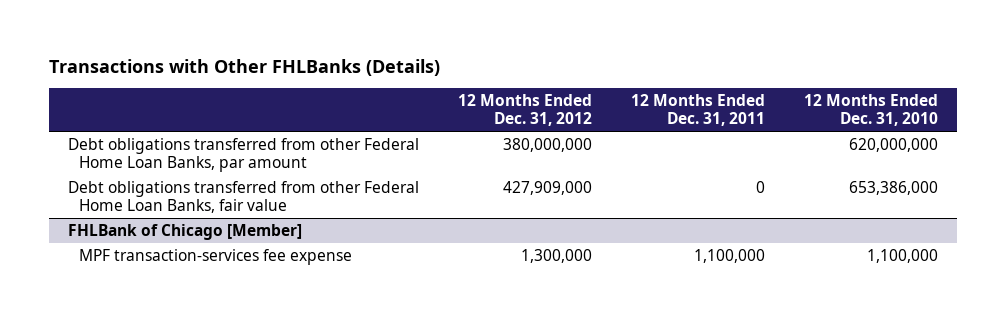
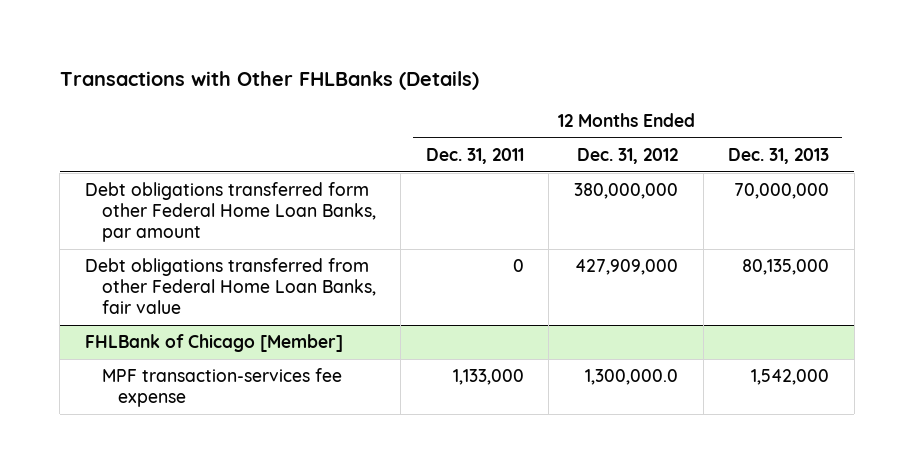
- | 12 Months Ended Dec. 31, 2012 | 12 Months Ended Dec. 31, 2011 | 12 Months Ended Dec. 31, 2010
+ | 12 Months Ended Dec. 31, 2011 | 12 Months Ended Dec. 31, 2012 | 12 Months Ended Dec. 31, 2013
- Debt obligations transferred from other Federal Home Loan Banks, par amount | 380,000,000 | | 620,000,000
+ Debt obligations transferred form other Federal Home Loan Banks, par amount | | 380,000,000 | 70,000,000
@ FHLBank of Chicago [Member]
- MPF transaction-services fee expense | 1,300,000 | 1,100,000 | 1,100,000
+ MPF transaction-services fee expense | 1,133,000 | 1,300,000.0 | 1,542,000

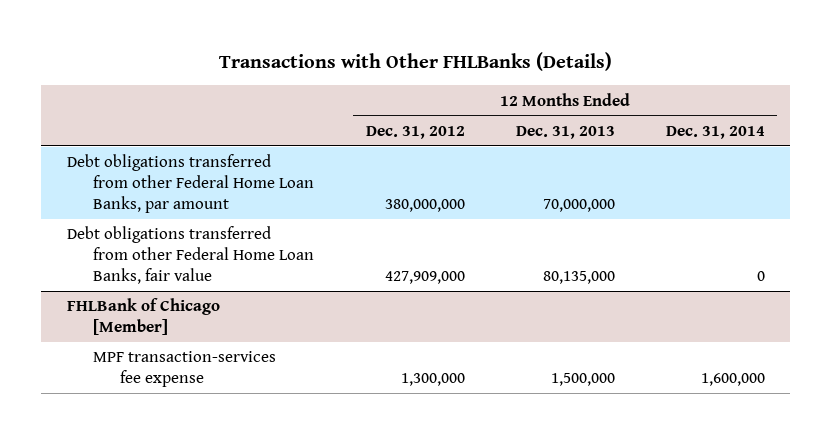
- | 12 Months Ended Dec. 31, 2011 | 12 Months Ended Dec. 31, 2012 | 12 Months Ended Dec. 31, 2013
+ | 12 Months Ended Dec. 31, 2012 | 12 Months Ended Dec. 31, 2013 | 12 Months Ended Dec. 31, 2014
- Debt obligations transferred form other Federal Home Loan Banks, par amount | | 380,000,000 | 70,000,000
+ Debt obligations transferred from other Federal Home Loan Banks, par amount | 380,000,000 | 70,000,000 |
@ FHLBank of Chicago [Member]
- MPF transaction-services fee expense | 1,133,000 | 1,300,000.0 | 1,542,000
+ MPF transaction-services fee expense | 1,300,000 | 1,500,000 | 1,600,000

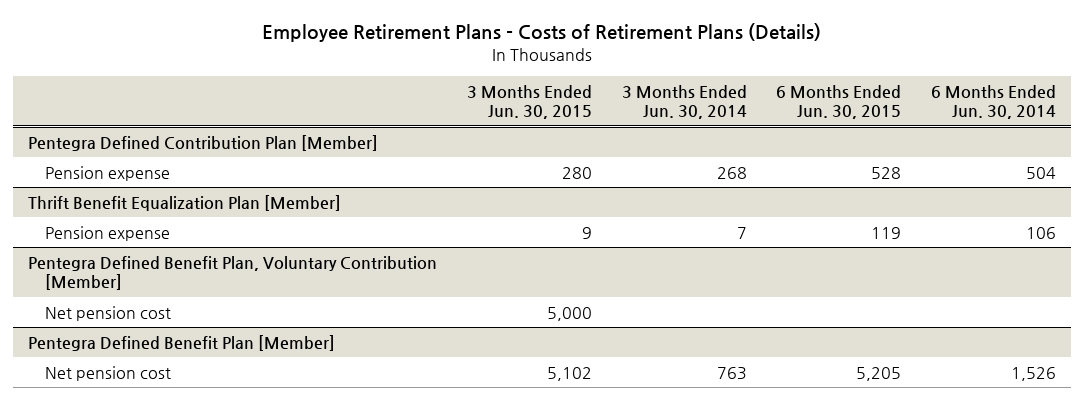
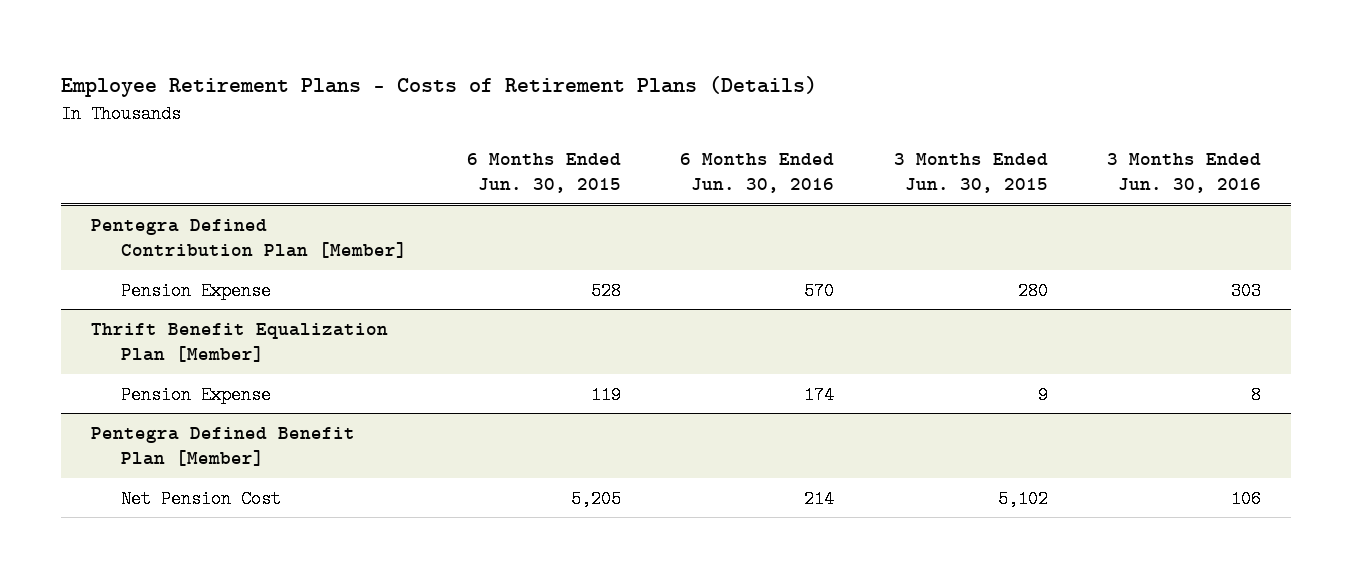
- | 3 Months Ended Jun. 30, 2015 | 3 Months Ended Jun. 30, 2014 | 6 Months Ended Jun. 30, 2015 | 6 Months Ended Jun. 30, 2014
+ | 6 Months Ended Jun. 30, 2015 | 6 Months Ended Jun. 30, 2016 | 3 Months Ended Jun. 30, 2015 | 3 Months Ended Jun. 30, 2016
@ Pentegra Defined Contribution Plan [Member]
- Pension expense | 280 | 268 | 528 | 504
+ Pension Expense | 528 | 570 | 280 | 303
@ Thrift Benefit Equalization Plan [Member]
- Pension expense | 9 | 7 | 119 | 106
- Pentegra Defined Benefit Plan, Voluntary Contribution [Member]
- Net pension cost | 5,000 | | |
@ Thrift Benefit Equalization Plan [Member]
+ Pension Expense | 119 | 174 | 9 | 8
@ Pentegra Defined Benefit Plan [Member]
- Net pension cost | 5,102 | 763 | 5,205 | 1,526
+ Net Pension Cost | 5,205 | 214 | 5,102 | 106

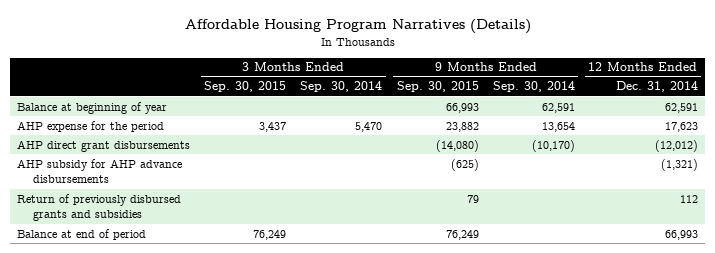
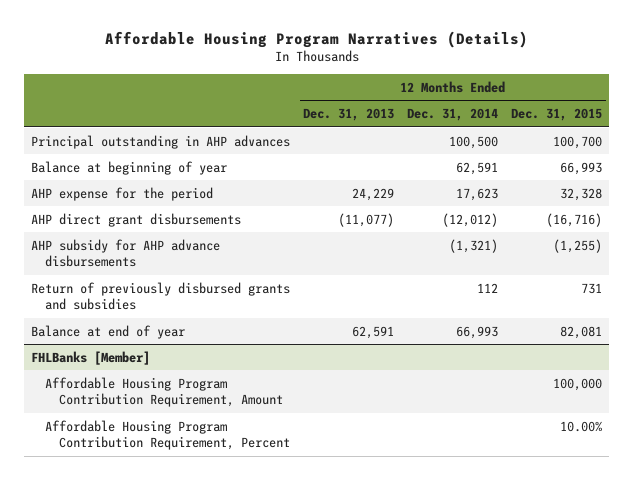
- | 3 Months Ended Sep. 30, 2015 | 3 Months Ended Sep. 30, 2014 | 9 Months Ended Sep. 30, 2015 | 9 Months Ended Sep. 30, 2014 | 12 Months Ended Dec. 31, 2014
+ | 12 Months Ended Dec. 31, 2013 | 12 Months Ended Dec. 31, 2014 | 12 Months Ended Dec. 31, 2015
+ Principal outstanding in AHP advances | | 100,500 | 100,700
- Balance at end of period | 76,249 | | 76,249 | | 66,993
+ Balance at end of year | 62,591 | 66,993 | 82,081
+ FHLBanks [Member]
+ Affordable Housing Program Contribution Requirement, Amount | | | 100,000
+ Affordable Housing Program Contribution Requirement, Percent | | | 10.00%

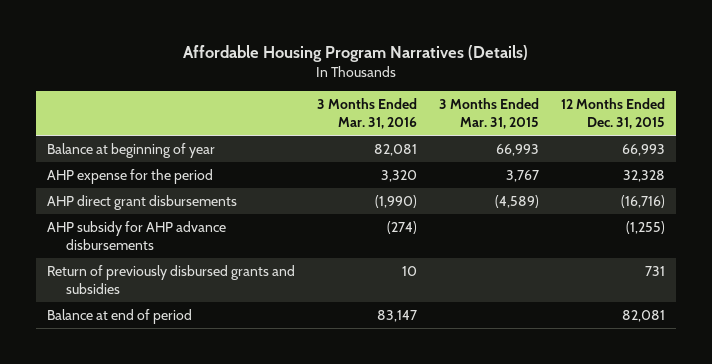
- | 12 Months Ended Dec. 31, 2013 | 12 Months Ended Dec. 31, 2014 | 12 Months Ended Dec. 31, 2015
+ | 3 Months Ended Mar. 31, 2016 | 3 Months Ended Mar. 31, 2015 | 12 Months Ended Dec. 31, 2015
- Principal outstanding in AHP advances | | 100,500 | 100,700
- Balance at end of year | 62,591 | 66,993 | 82,081
- FHLBanks [Member]
- Affordable Housing Program Contribution Requirement, Amount | | | 100,000
- Affordable Housing Program Contribution Requirement, Percent | | | 10.00%
+ Balance at end of period | 83,147 | | 82,081

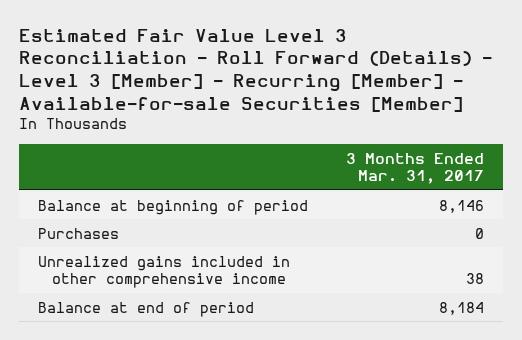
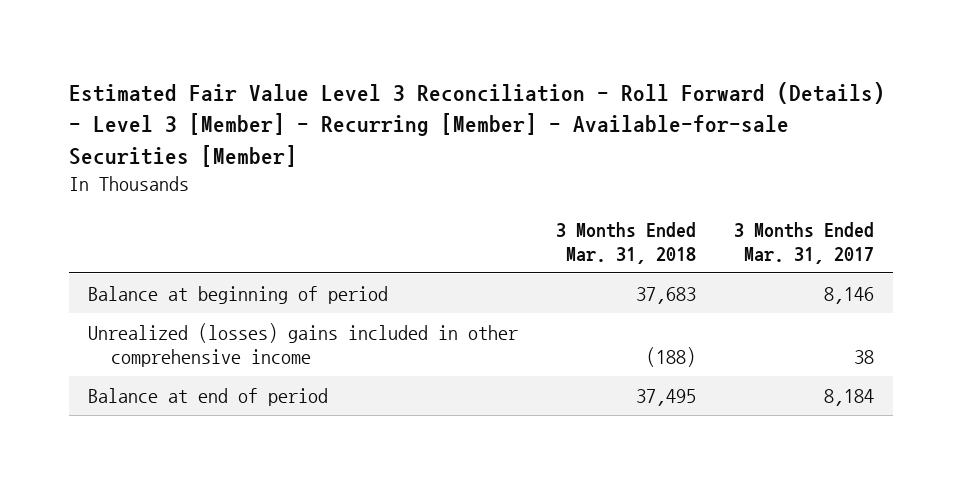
- | 3 Months Ended Mar. 31, 2017
+ | 3 Months Ended Mar. 31, 2018 | 3 Months Ended Mar. 31, 2017
- Purchases | 0
- Unrealized gains included in other comprehensive income | 38
+ Unrealized (losses) gains included in other comprehensive income | (188) | 38

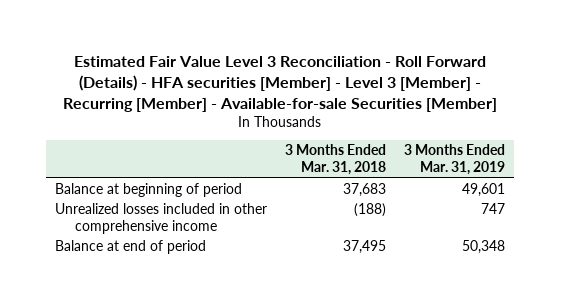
- Estimated Fair Value Level 3 Reconciliation - Roll Forward (Details) - Level 3 [Member] - Recurring [Member] - Available-for-sale Securities [Member]
+ Estimated Fair Value Level 3 Reconciliation - Roll Forward (Details) - HFA securities [Member] - Level 3 [Member] - Recurring [Member] - Available-for-sale Securities [Member]
- | 3 Months Ended Mar. 31, 2018 | 3 Months Ended Mar. 31, 2017
+ | 3 Months Ended Mar. 31, 2018 | 3 Months Ended Mar. 31, 2019
- Unrealized (losses) gains included in other comprehensive income | (188) | 38
+ Unrealized losses included in other comprehensive income | (188) | 747

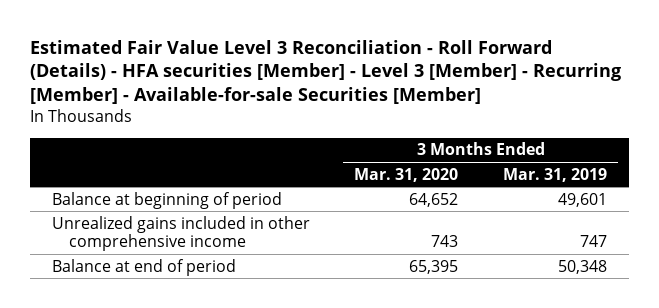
- | 3 Months Ended Mar. 31, 2018 | 3 Months Ended Mar. 31, 2019
+ | 3 Months Ended Mar. 31, 2020 | 3 Months Ended Mar. 31, 2019
- Unrealized losses included in other comprehensive income | (188) | 747
+ Unrealized gains included in other comprehensive income | 743 | 747

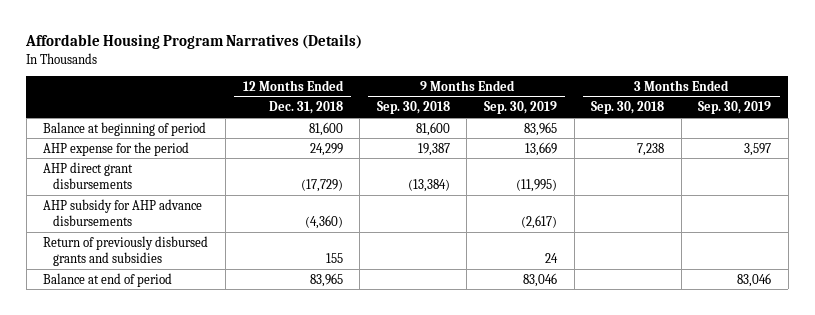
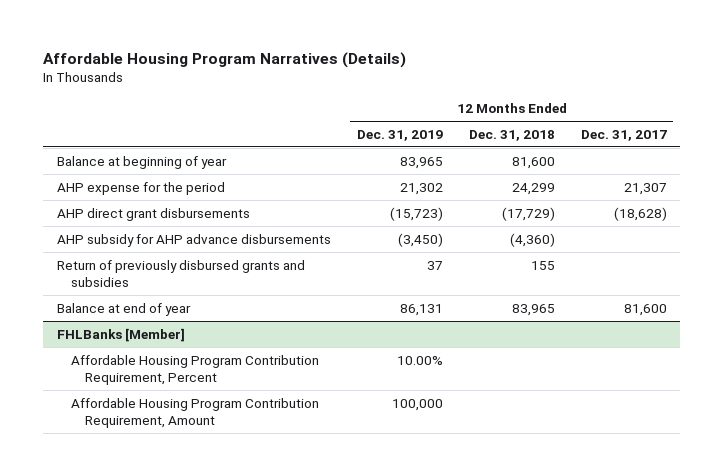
- | 12 Months Ended Dec. 31, 2018 | 9 Months Ended Sep. 30, 2018 | 9 Months Ended Sep. 30, 2019 | 3 Months Ended Sep. 30, 2018 | 3 Months Ended Sep. 30, 2019
+ | 12 Months Ended Dec. 31, 2019 | 12 Months Ended Dec. 31, 2018 | 12 Months Ended Dec. 31, 2017
- Balance at beginning of period | 81,600 | 81,600 | 83,965 | |
+ Balance at beginning of year | 83,965 | 81,600 |
- Balance at end of period | 83,965 | | 83,046 | | 83,046
+ Balance at end of year | 86,131 | 83,965 | 81,600
+ FHLBanks [Member]
+ Affordable Housing Program Contribution Requirement, Percent | 10.00% | |
+ Affordable Housing Program Contribution Requirement, Amount | 100,000 | |

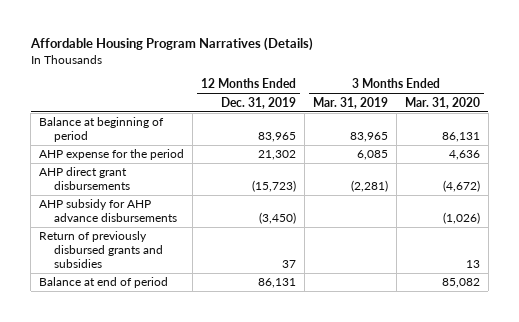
- | 12 Months Ended Dec. 31, 2019 | 12 Months Ended Dec. 31, 2018 | 12 Months Ended Dec. 31, 2017
+ | 12 Months Ended Dec. 31, 2019 | 3 Months Ended Mar. 31, 2019 | 3 Months Ended Mar. 31, 2020
- Balance at beginning of year | 83,965 | 81,600 |
+ Balance at beginning of period | 83,965 | 83,965 | 86,131
- Balance at end of year | 86,131 | 83,965 | 81,600
- FHLBanks [Member]
- Affordable Housing Program Contribution Requirement, Percent | 10.00% | |
- Affordable Housing Program Contribution Requirement, Amount | 100,000 | |
+ Balance at end of period | 86,131 | | 85,082

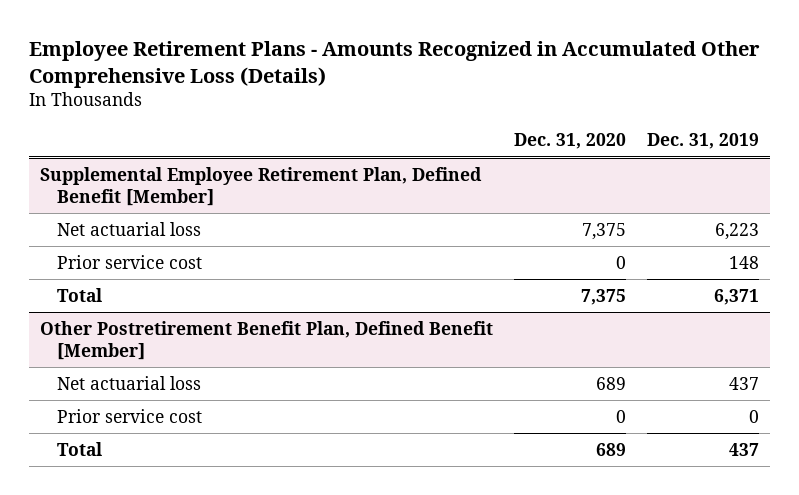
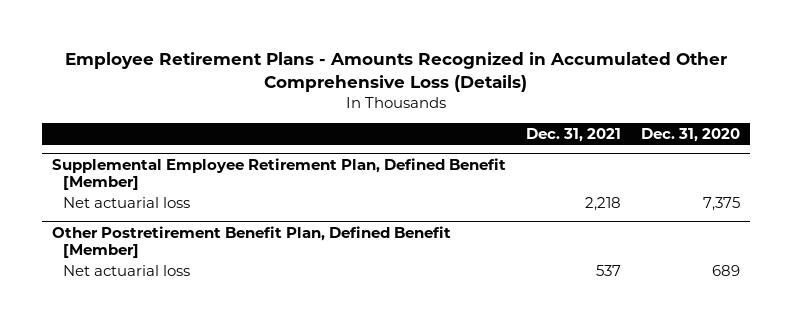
- | Dec. 31, 2020 | Dec. 31, 2019
+ | Dec. 31, 2021 | Dec. 31, 2020
@ Supplemental Employee Retirement Plan, Defined Benefit [Member]
- Prior service cost | 0 | 148
- Total | 7,375 | 6,371
@ Other Postretirement Benefit Plan, Defined Benefit [Member]
- Prior service cost | 0 | 0
- Total | 689 | 437

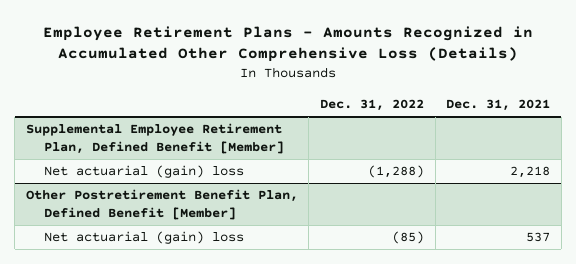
- | Dec. 31, 2021 | Dec. 31, 2020
+ | Dec. 31, 2022 | Dec. 31, 2021
@ Supplemental Employee Retirement Plan, Defined Benefit [Member]
- Net actuarial loss | 2,218 | 7,375
+ Net actuarial (gain) loss | (1,288) | 2,218
@ Other Postretirement Benefit Plan, Defined Benefit [Member]
- Net actuarial loss | 537 | 689
+ Net actuarial (gain) loss | (85) | 537

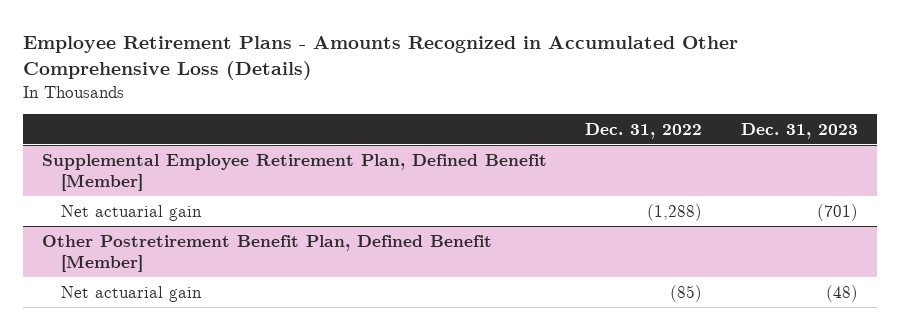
- | Dec. 31, 2022 | Dec. 31, 2021
+ | Dec. 31, 2022 | Dec. 31, 2023
@ Supplemental Employee Retirement Plan, Defined Benefit [Member]
- Net actuarial (gain) loss | (1,288) | 2,218
+ Net actuarial gain | (1,288) | (701)
@ Other Postretirement Benefit Plan, Defined Benefit [Member]
- Net actuarial (gain) loss | (85) | 537
+ Net actuarial gain | (85) | (48)

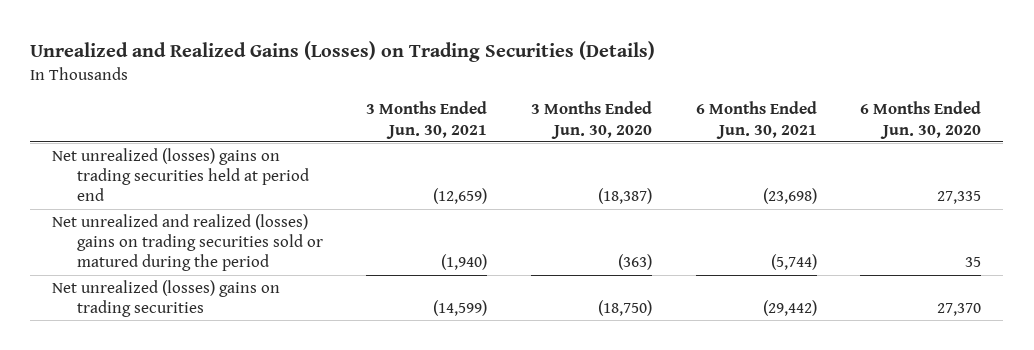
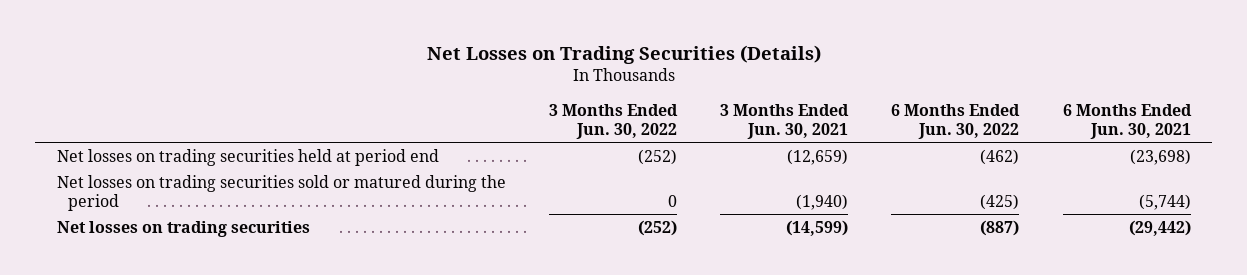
- Unrealized and Realized Gains (Losses) on Trading Securities (Details)
+ Net Losses on Trading Securities (Details)
- | 3 Months Ended Jun. 30, 2021 | 3 Months Ended Jun. 30, 2020 | 6 Months Ended Jun. 30, 2021 | 6 Months Ended Jun. 30, 2020
+ | 3 Months Ended Jun. 30, 2022 | 3 Months Ended Jun. 30, 2021 | 6 Months Ended Jun. 30, 2022 | 6 Months Ended Jun. 30, 2021
- Net unrealized (losses) gains on trading securities held at period end | (12,659) | (18,387) | (23,698) | 27,335
- Net unrealized and realized (losses) gains on trading securities sold or matured during the period | (1,940) | (363) | (5,744) | 35
- Net unrealized (losses) gains on trading securities | (14,599) | (18,750) | (29,442) | 27,370
+ Net losses on trading securities held at period end | (252) | (12,659) | (462) | (23,698)
+ Net losses on trading securities sold or matured during the period | 0 | (1,940) | (425) | (5,744)
+ Net losses on trading securities | (252) | (14,599) | (887) | (29,442)

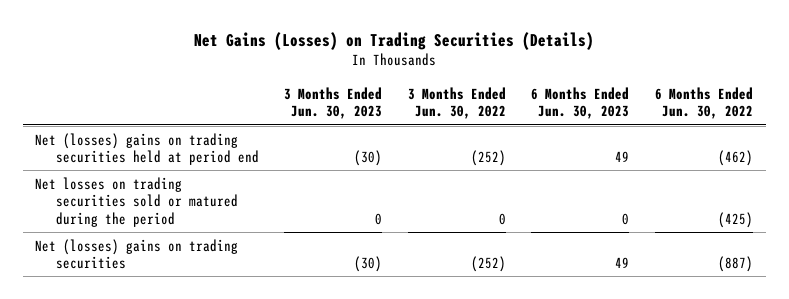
- Net Losses on Trading Securities (Details)
+ Net Gains (Losses) on Trading Securities (Details)
- | 3 Months Ended Jun. 30, 2022 | 3 Months Ended Jun. 30, 2021 | 6 Months Ended Jun. 30, 2022 | 6 Months Ended Jun. 30, 2021
+ | 3 Months Ended Jun. 30, 2023 | 3 Months Ended Jun. 30, 2022 | 6 Months Ended Jun. 30, 2023 | 6 Months Ended Jun. 30, 2022
- Net losses on trading securities held at period end | (252) | (12,659) | (462) | (23,698)
+ Net (losses) gains on trading securities held at period end | (30) | (252) | 49 | (462)
- Net losses on trading securities | (252) | (14,599) | (887) | (29,442)
+ Net (losses) gains on trading securities | (30) | (252) | 49 | (887)

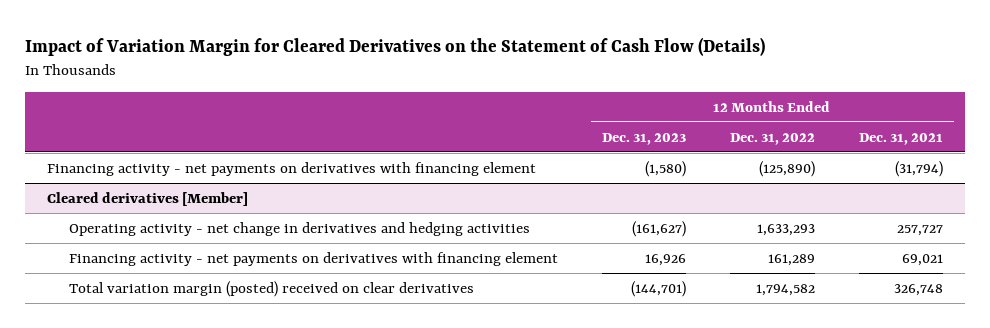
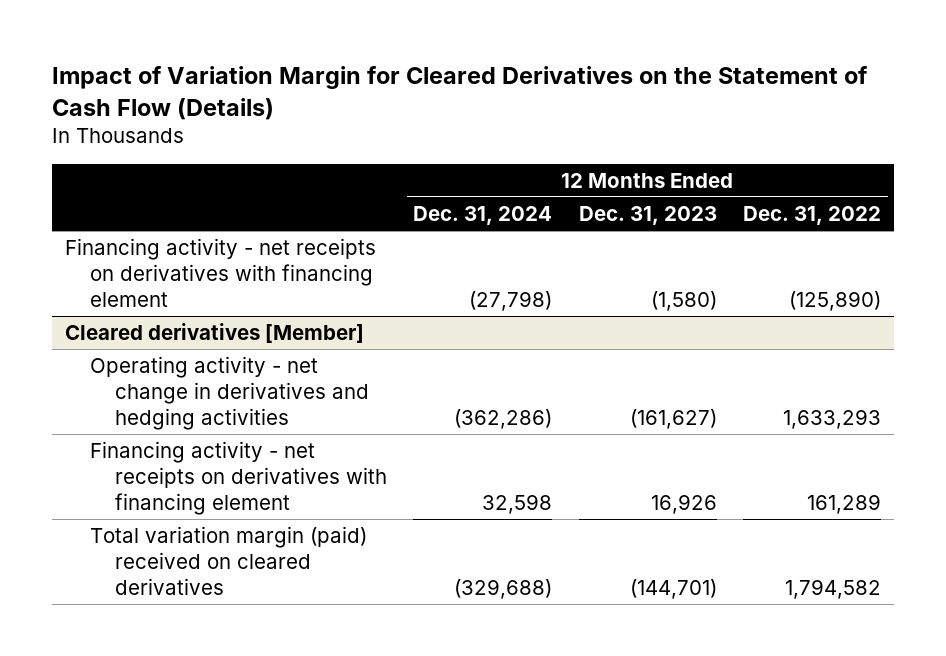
- | 12 Months Ended Dec. 31, 2023 | 12 Months Ended Dec. 31, 2022 | 12 Months Ended Dec. 31, 2021
+ | 12 Months Ended Dec. 31, 2024 | 12 Months Ended Dec. 31, 2023 | 12 Months Ended Dec. 31, 2022
- Financing activity - net payments on derivatives with financing element | (1,580) | (125,890) | (31,794)
+ Financing activity - net receipts on derivatives with financing element | (27,798) | (1,580) | (125,890)
@ Cleared derivatives [Member]
- Financing activity - net payments on derivatives with financing element | 16,926 | 161,289 | 69,021
- Total variation margin (posted) received on clear derivatives | (144,701) | 1,794,582 | 326,748
+ Financing activity - net receipts on derivatives with financing element | 32,598 | 16,926 | 161,289
+ Total variation margin (paid) received on cleared derivatives | (329,688) | (144,701) | 1,794,582

